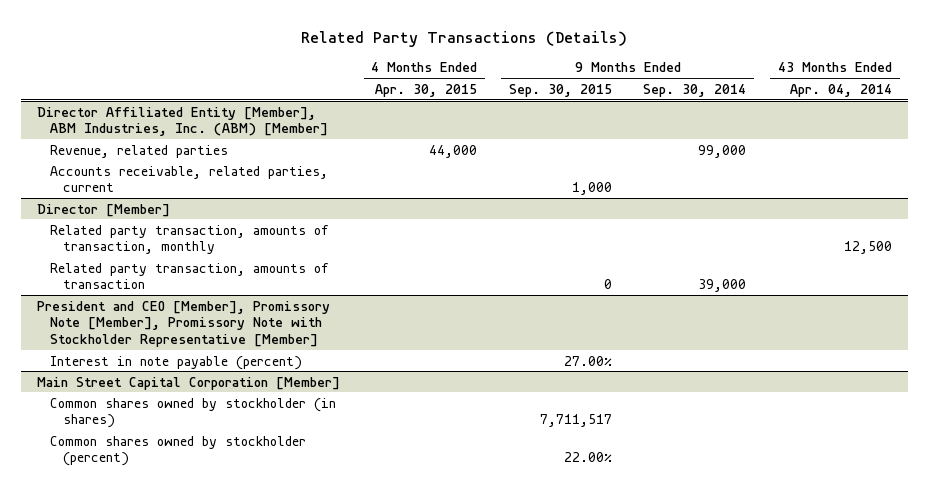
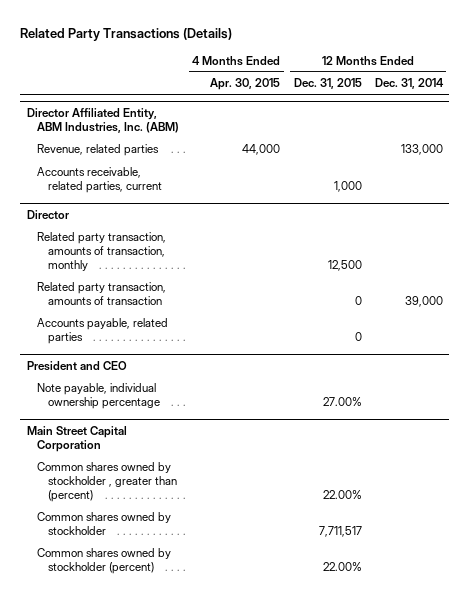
- | 4 Months Ended Apr. 30, 2015 | 9 Months Ended Sep. 30, 2015 | 9 Months Ended Sep. 30, 2014 | 43 Months Ended Apr. 04, 2014
+ | 4 Months Ended Apr. 30, 2015 | 12 Months Ended Dec. 31, 2015 | 12 Months Ended Dec. 31, 2014
- Director Affiliated Entity [Member], ABM Industries, Inc. (ABM) [Member]
+ Director Affiliated Entity, ABM Industries, Inc. (ABM)
- Director [Member]
+ Director
- President and CEO [Member], Promissory Note [Member], Promissory Note with Stockholder Representative [Member]
- Interest in note payable (percent) | | 27.00% | |
- Main Street Capital Corporation [Member]
- Common shares owned by stockholder (in shares) | | 7,711,517 | |
+ Accounts payable, related parties | | 0 |
+ President and CEO
+ Note payable, individual ownership percentage | | 27.00% |
+ Main Street Capital Corporation
+ Common shares owned by stockholder , greater than (percent) | | 22.00% |
+ Common shares owned by stockholder | | 7,711,517 |

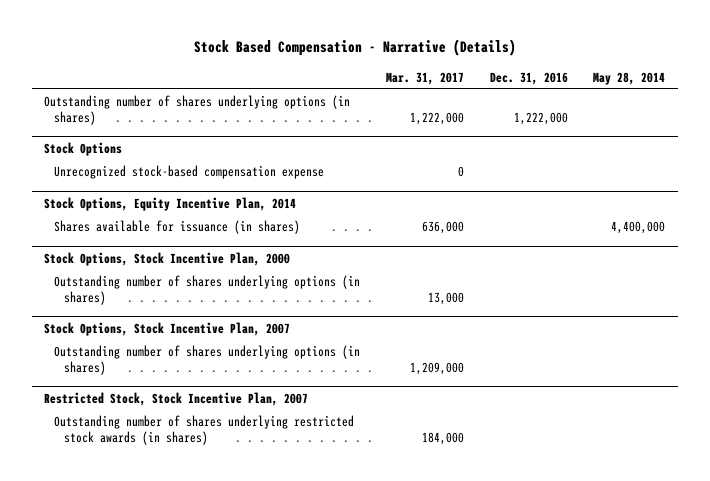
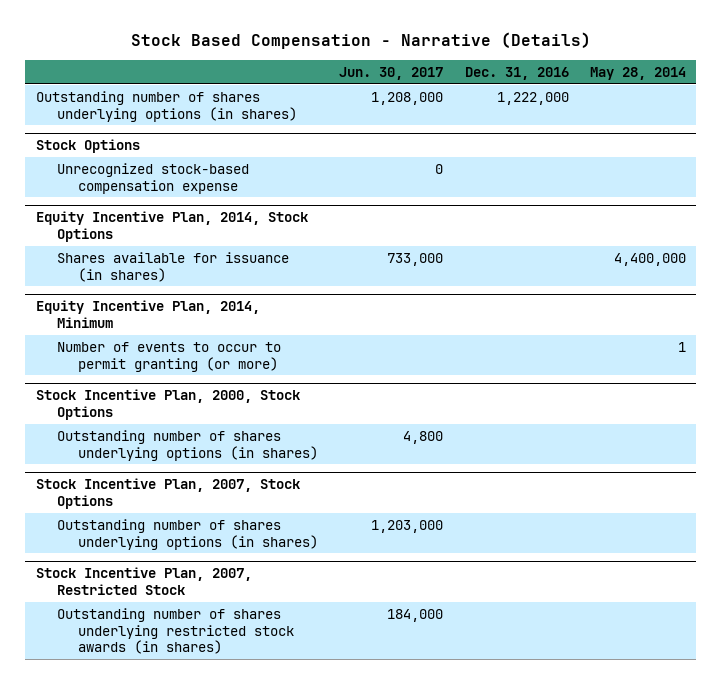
- | Mar. 31, 2017 | Dec. 31, 2016 | May 28, 2014
+ | Jun. 30, 2017 | Dec. 31, 2016 | May 28, 2014
- Stock Options, Equity Incentive Plan, 2014
+ Equity Incentive Plan, 2014, Stock Options
- Stock Options, Stock Incentive Plan, 2000
+ Equity Incentive Plan, 2014, Minimum
+ Number of events to occur to permit granting (or more) | | | 1
+ Stock Incentive Plan, 2000, Stock Options
- Stock Options, Stock Incentive Plan, 2007
+ Stock Incentive Plan, 2007, Stock Options
- Restricted Stock, Stock Incentive Plan, 2007
+ Stock Incentive Plan, 2007, Restricted Stock

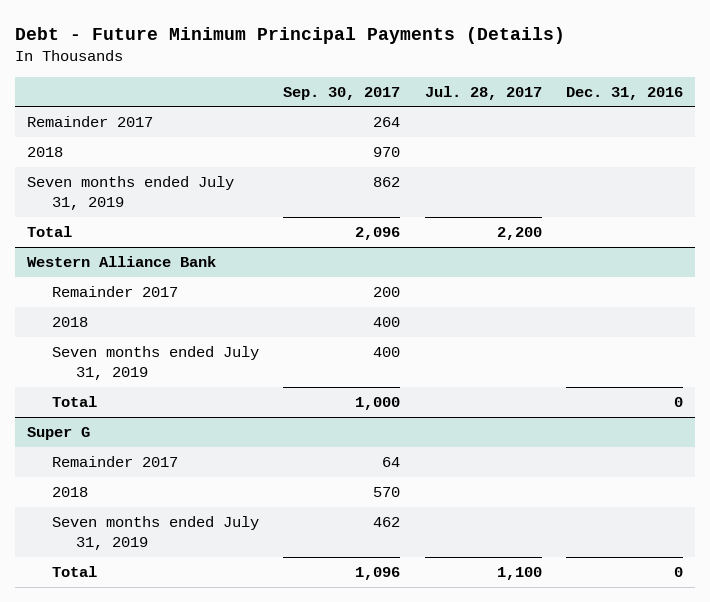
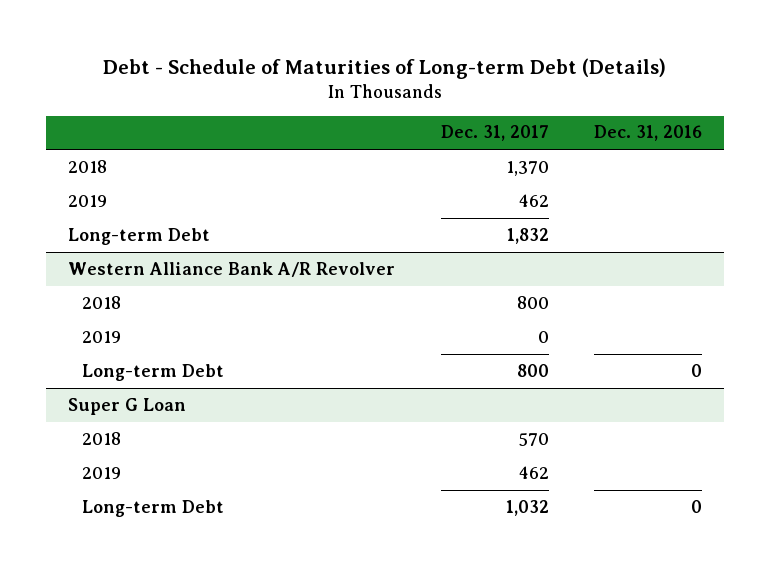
- Debt - Future Minimum Principal Payments (Details)
+ Debt - Schedule of Maturities of Long-term Debt (Details)
- | Sep. 30, 2017 | Jul. 28, 2017 | Dec. 31, 2016
+ | Dec. 31, 2017 | Dec. 31, 2016
- Remainder 2017 | 264 | |
- Seven months ended July 31, 2019 | 862 | |
- Total | 2,096 | 2,200 |
- Western Alliance Bank
- Remainder 2017 | 200 | |
+ 2019 | 462 |
+ Long-term Debt | 1,832 |
+ Western Alliance Bank A/R Revolver
- Seven months ended July 31, 2019 | 400 | |
- Total | 1,000 | | 0
- Super G
- Remainder 2017 | 64 | |
+ 2019 | 0 |
+ Long-term Debt | 800 | 0
+ Super G Loan
- Seven months ended July 31, 2019 | 462 | |
- Total | 1,096 | 1,100 | 0
+ 2019 | 462 |
+ Long-term Debt | 1,032 | 0

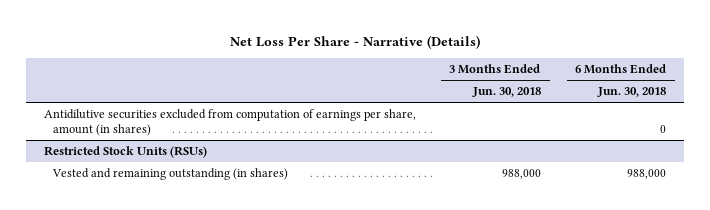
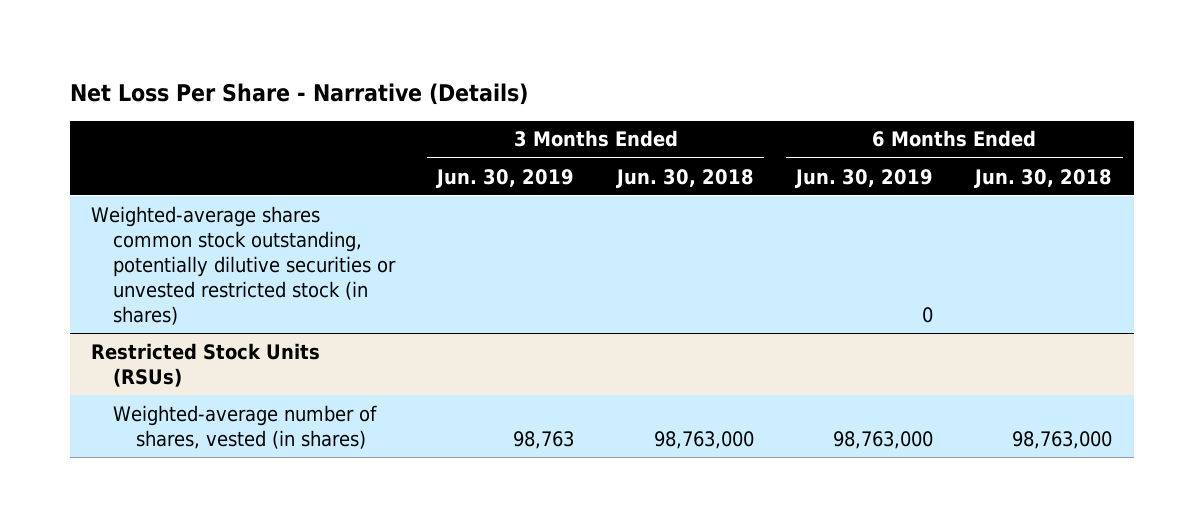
- | 3 Months Ended Jun. 30, 2018 | 6 Months Ended Jun. 30, 2018
+ | 3 Months Ended Jun. 30, 2019 | 3 Months Ended Jun. 30, 2018 | 6 Months Ended Jun. 30, 2019 | 6 Months Ended Jun. 30, 2018
- Antidilutive securities excluded from computation of earnings per share, amount (in shares) | | 0
+ Weighted-average shares common stock outstanding, potentially dilutive securities or unvested restricted stock (in shares) | | | 0 |
@ Restricted Stock Units (RSUs)
- Vested and remaining outstanding (in shares) | 988,000 | 988,000
+ Weighted-average number of shares, vested (in shares) | 98,763 | 98,763,000 | 98,763,000 | 98,763,000

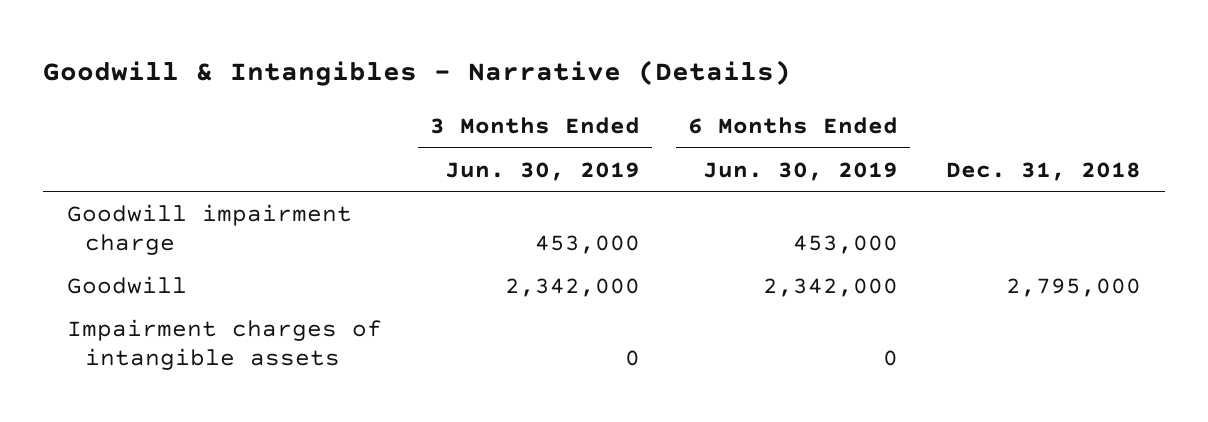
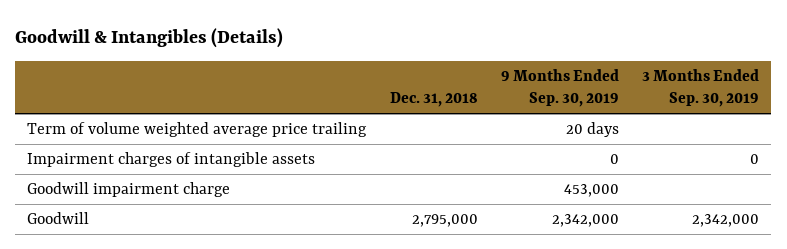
- Goodwill & Intangibles - Narrative (Details)
+ Goodwill & Intangibles (Details)
- | 3 Months Ended Jun. 30, 2019 | 6 Months Ended Jun. 30, 2019 | Dec. 31, 2018
+ | Dec. 31, 2018 | 9 Months Ended Sep. 30, 2019 | 3 Months Ended Sep. 30, 2019
+ Term of volume weighted average price trailing | | 20 days |
moved up: Impairment charges of intangible assets | | 0 | 0

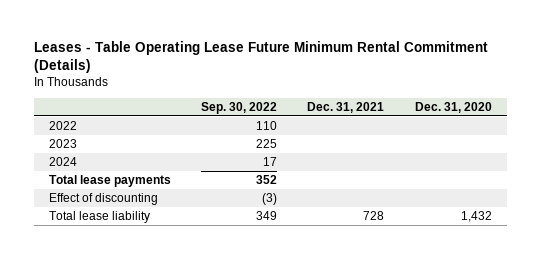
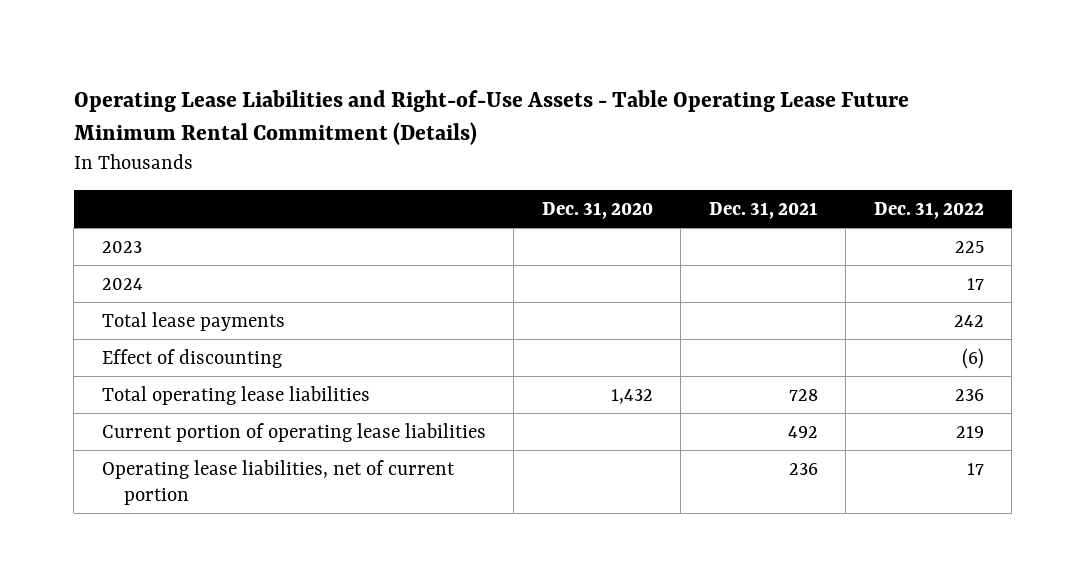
- Leases - Table Operating Lease Future Minimum Rental Commitment (Details)
+ Operating Lease Liabilities and Right-of-Use Assets - Table Operating Lease Future Minimum Rental Commitment (Details)
- | Sep. 30, 2022 | Dec. 31, 2021 | Dec. 31, 2020
+ | Dec. 31, 2020 | Dec. 31, 2021 | Dec. 31, 2022
- 2022 | 110 | |
- Total lease liability | 349 | 728 | 1,432
+ Total operating lease liabilities | 1,432 | 728 | 236
+ Current portion of operating lease liabilities | | 492 | 219
+ Operating lease liabilities, net of current portion | | 236 | 17

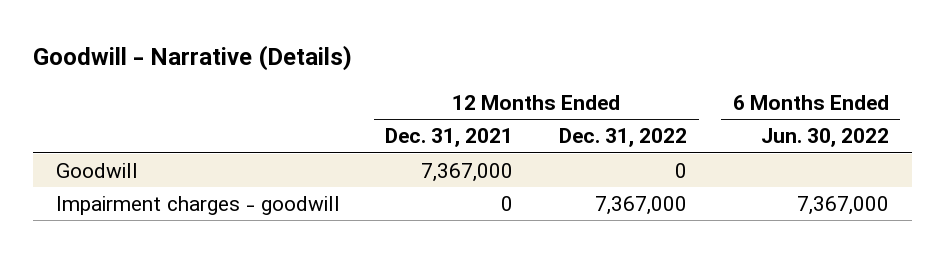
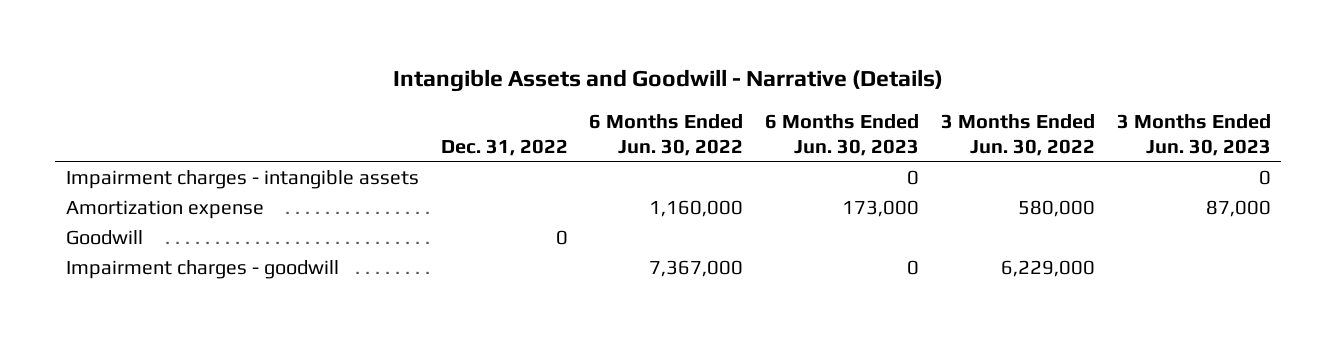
- Goodwill - Narrative (Details)
+ Intangible Assets and Goodwill - Narrative (Details)
- | 12 Months Ended Dec. 31, 2021 | 12 Months Ended Dec. 31, 2022 | 6 Months Ended Jun. 30, 2022
+ | Dec. 31, 2022 | 6 Months Ended Jun. 30, 2022 | 6 Months Ended Jun. 30, 2023 | 3 Months Ended Jun. 30, 2022 | 3 Months Ended Jun. 30, 2023
+ Impairment charges - intangible assets | | | 0 | | 0
+ Amortization expense | | 1,160,000 | 173,000 | 580,000 | 87,000

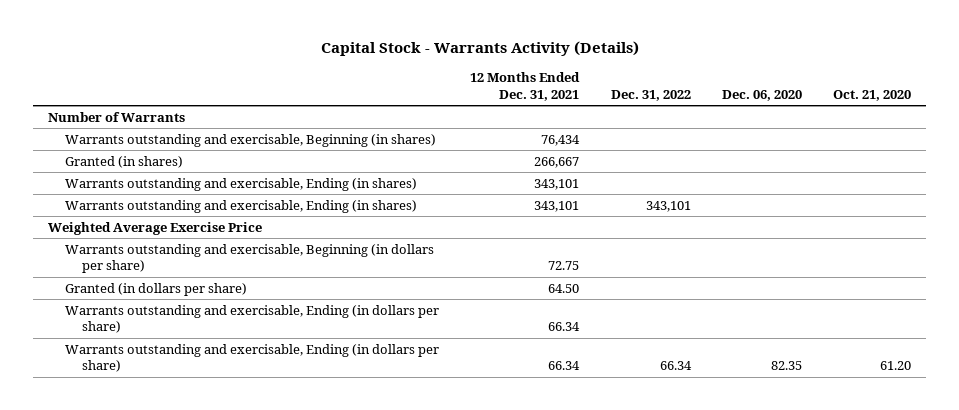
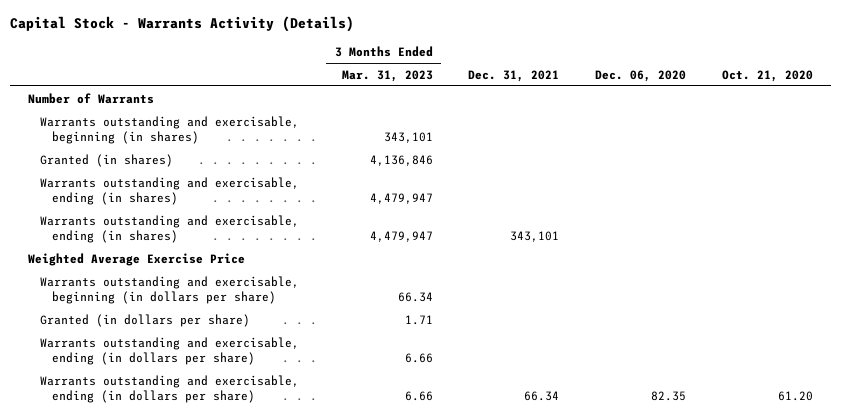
- | 12 Months Ended Dec. 31, 2021 | Dec. 31, 2022 | Dec. 06, 2020 | Oct. 21, 2020
+ | 3 Months Ended Mar. 31, 2023 | Dec. 31, 2021 | Dec. 06, 2020 | Oct. 21, 2020
- Warrants outstanding and exercisable, Beginning (in shares) | 76,434 | | |
+ Warrants outstanding and exercisable, beginning (in shares) | 343,101 | | |
- Warrants outstanding and exercisable, Ending (in shares) | 343,101 | | |
- Warrants outstanding and exercisable, Ending (in shares) | 343,101 | 343,101 | |
+ Warrants outstanding and exercisable, ending (in shares) | 4,479,947 | | |
+ Warrants outstanding and exercisable, ending (in shares) | 4,479,947 | 343,101 | |
- Warrants outstanding and exercisable, Beginning (in dollars per share) | 72.75 | | |
+ Warrants outstanding and exercisable, beginning (in dollars per share) | 66.34 | | |
- Warrants outstanding and exercisable, Ending (in dollars per share) | 66.34 | | |
- Warrants outstanding and exercisable, Ending (in dollars per share) | 66.34 | 66.34 | 82.35 | 61.20
+ Warrants outstanding and exercisable, ending (in dollars per share) | 6.66 | | |
+ Warrants outstanding and exercisable, ending (in dollars per share) | 6.66 | 66.34 | 82.35 | 61.20

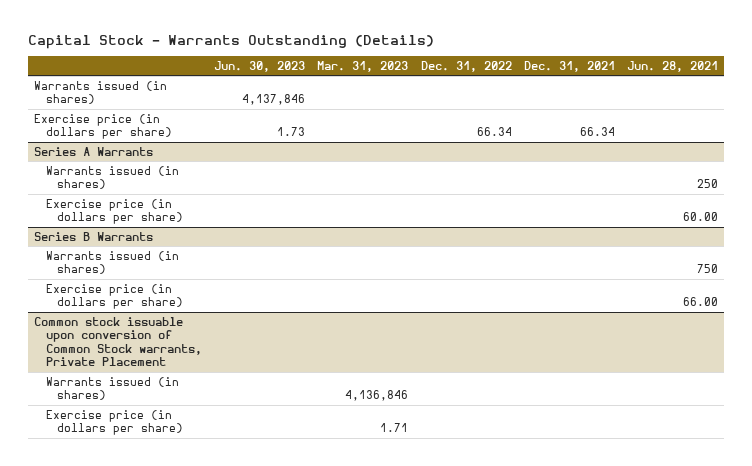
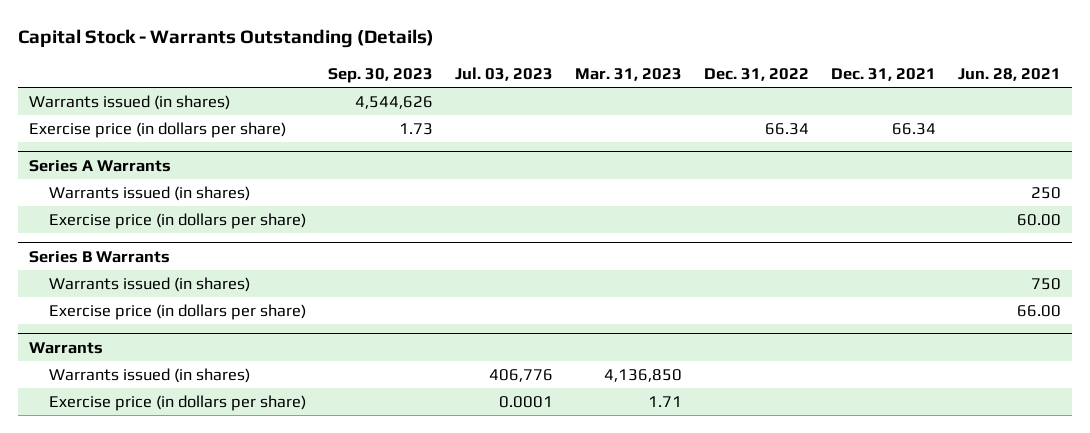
- | Jun. 30, 2023 | Mar. 31, 2023 | Dec. 31, 2022 | Dec. 31, 2021 | Jun. 28, 2021
+ | Sep. 30, 2023 | Jul. 03, 2023 | Mar. 31, 2023 | Dec. 31, 2022 | Dec. 31, 2021 | Jun. 28, 2021
- Common stock issuable upon conversion of Common Stock warrants, Private Placement
- Warrants issued (in shares) | | 4,136,846 | | |
+ Warrants
+ Warrants issued (in shares) | | 406,776 | 4,136,850 | | |

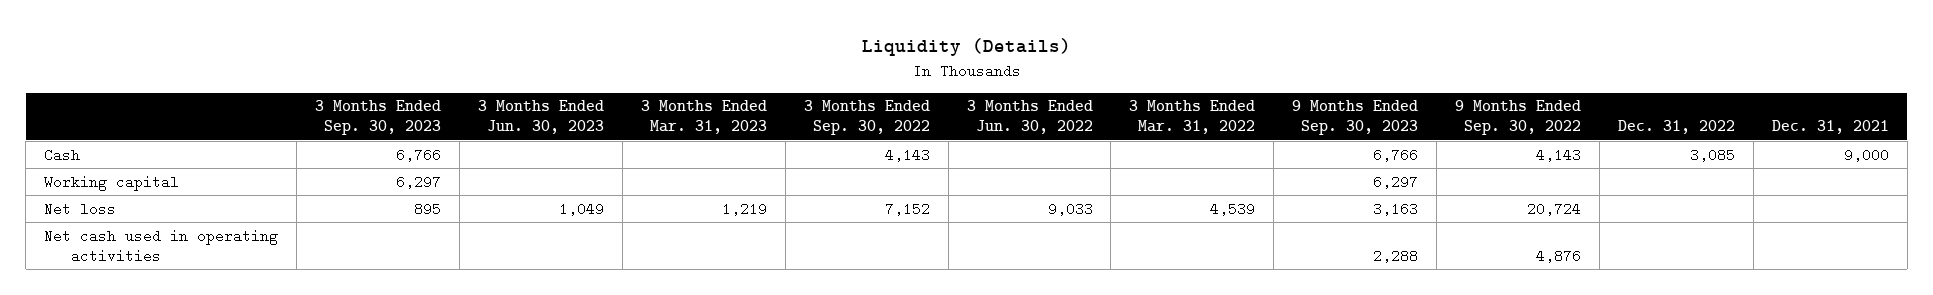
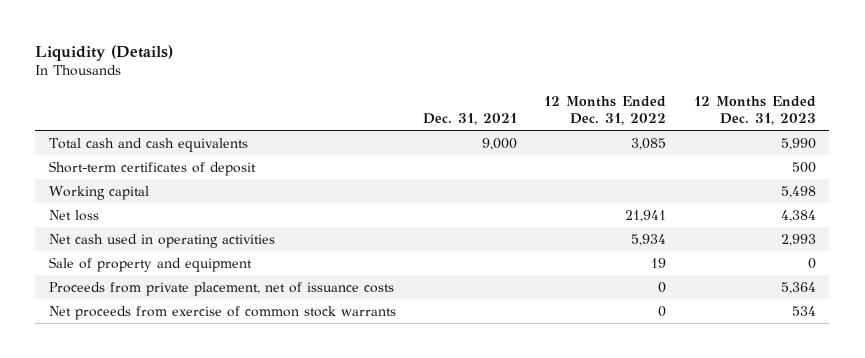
- | 3 Months Ended Sep. 30, 2023 | 3 Months Ended Jun. 30, 2023 | 3 Months Ended Mar. 31, 2023 | 3 Months Ended Sep. 30, 2022 | 3 Months Ended Jun. 30, 2022 | 3 Months Ended Mar. 31, 2022 | 9 Months Ended Sep. 30, 2023 | 9 Months Ended Sep. 30, 2022 | Dec. 31, 2022 | Dec. 31, 2021
+ | Dec. 31, 2021 | 12 Months Ended Dec. 31, 2022 | 12 Months Ended Dec. 31, 2023
- Cash | 6,766 | | | 4,143 | | | 6,766 | 4,143 | 3,085 | 9,000
+ Total cash and cash equivalents | 9,000 | 3,085 | 5,990
+ Short-term certificates of deposit | | | 500
+ Sale of property and equipment | | 19 | 0
+ Proceeds from private placement, net of issuance costs | | 0 | 5,364
+ Net proceeds from exercise of common stock warrants | | 0 | 534

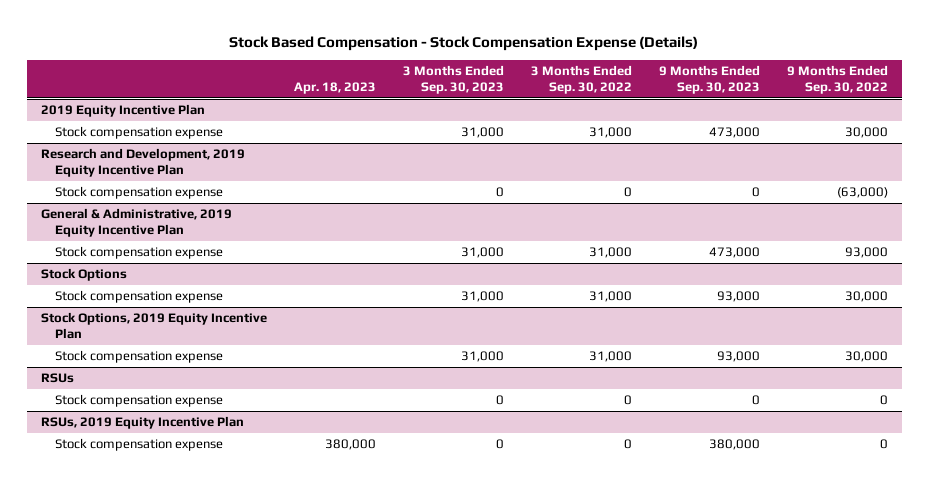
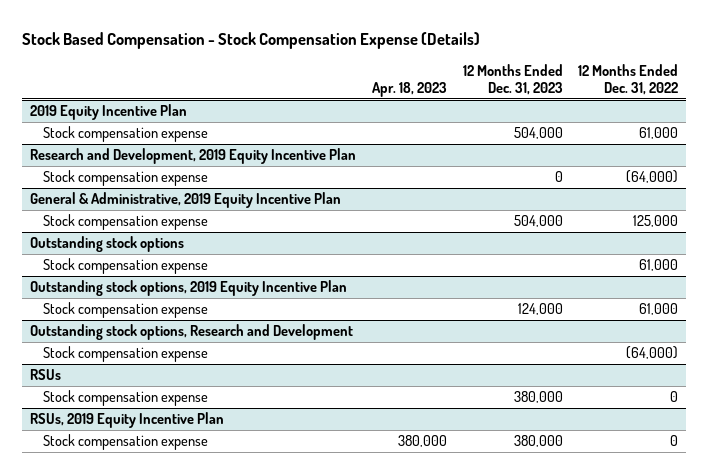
- | Apr. 18, 2023 | 3 Months Ended Sep. 30, 2023 | 3 Months Ended Sep. 30, 2022 | 9 Months Ended Sep. 30, 2023 | 9 Months Ended Sep. 30, 2022
+ | Apr. 18, 2023 | 12 Months Ended Dec. 31, 2023 | 12 Months Ended Dec. 31, 2022
- Stock Options
+ Outstanding stock options
- Stock Options, 2019 Equity Incentive Plan
+ Outstanding stock options, 2019 Equity Incentive Plan
+ Outstanding stock options, Research and Development
+ Stock compensation expense | | | (64,000)

